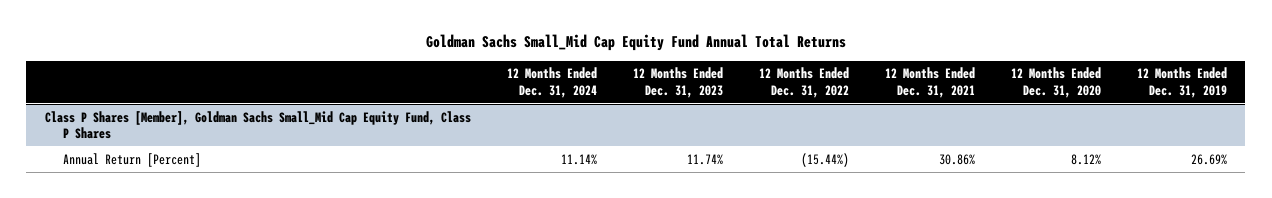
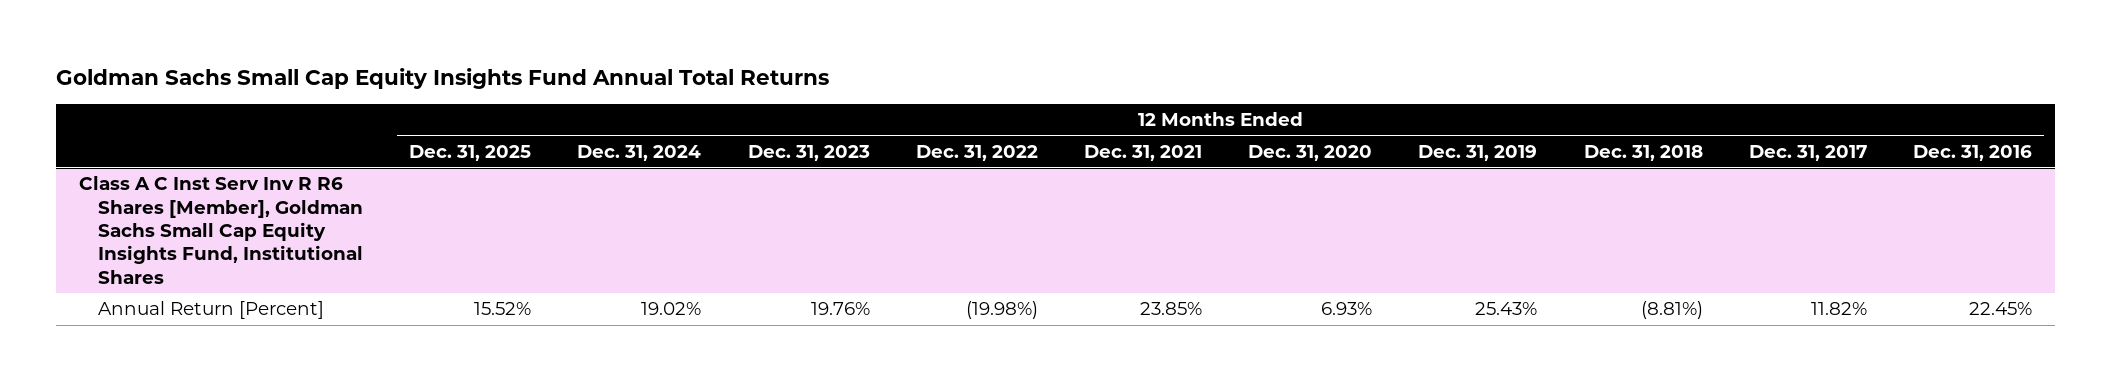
- Goldman Sachs Small_Mid Cap Equity Fund Annual Total Returns
+ Goldman Sachs Small Cap Equity Insights Fund Annual Total Returns
- | 12 Months Ended Dec. 31, 2024 | 12 Months Ended Dec. 31, 2023 | 12 Months Ended Dec. 31, 2022 | 12 Months Ended Dec. 31, 2021 | 12 Months Ended Dec. 31, 2020 | 12 Months Ended Dec. 31, 2019
+ | 12 Months Ended Dec. 31, 2025 | 12 Months Ended Dec. 31, 2024 | 12 Months Ended Dec. 31, 2023 | 12 Months Ended Dec. 31, 2022 | 12 Months Ended Dec. 31, 2021 | 12 Months Ended Dec. 31, 2020 | 12 Months Ended Dec. 31, 2019 | 12 Months Ended Dec. 31, 2018 | 12 Months Ended Dec. 31, 2017 | 12 Months Ended Dec. 31, 2016
- Class P Shares [Member], Goldman Sachs Small_Mid Cap Equity Fund, Class P Shares
- Annual Return [Percent] | 11.14% | 11.74% | (15.44%) | 30.86% | 8.12% | 26.69%
+ Class A C Inst Serv Inv R R6 Shares [Member], Goldman Sachs Small Cap Equity Insights Fund, Institutional Shares
+ Annual Return [Percent] | 15.52% | 19.02% | 19.76% | (19.98%) | 23.85% | 6.93% | 25.43% | (8.81%) | 11.82% | 22.45%

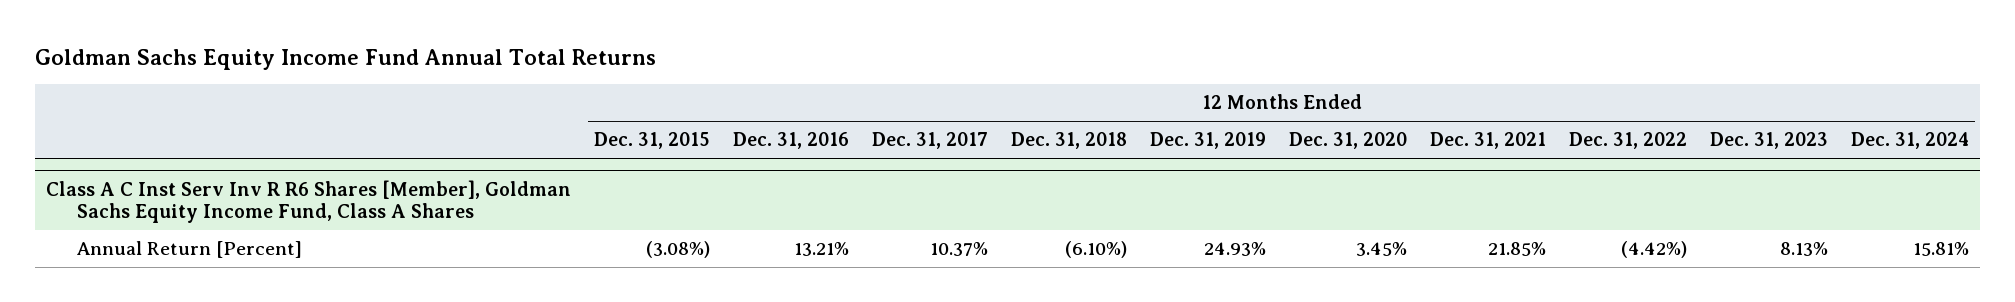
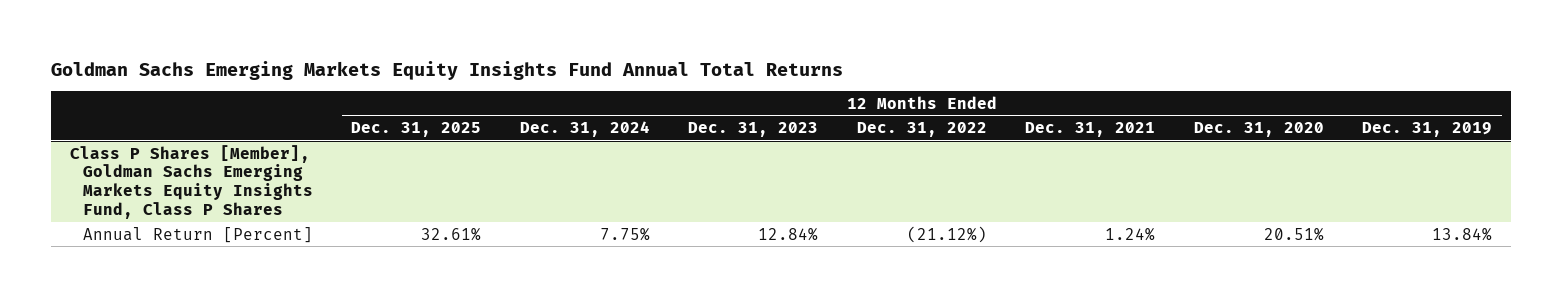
- Goldman Sachs Equity Income Fund Annual Total Returns
+ Goldman Sachs Emerging Markets Equity Insights Fund Annual Total Returns
- | 12 Months Ended Dec. 31, 2015 | 12 Months Ended Dec. 31, 2016 | 12 Months Ended Dec. 31, 2017 | 12 Months Ended Dec. 31, 2018 | 12 Months Ended Dec. 31, 2019 | 12 Months Ended Dec. 31, 2020 | 12 Months Ended Dec. 31, 2021 | 12 Months Ended Dec. 31, 2022 | 12 Months Ended Dec. 31, 2023 | 12 Months Ended Dec. 31, 2024
+ | 12 Months Ended Dec. 31, 2025 | 12 Months Ended Dec. 31, 2024 | 12 Months Ended Dec. 31, 2023 | 12 Months Ended Dec. 31, 2022 | 12 Months Ended Dec. 31, 2021 | 12 Months Ended Dec. 31, 2020 | 12 Months Ended Dec. 31, 2019
- Class A C Inst Serv Inv R R6 Shares [Member], Goldman Sachs Equity Income Fund, Class A Shares
- Annual Return [Percent] | (3.08%) | 13.21% | 10.37% | (6.10%) | 24.93% | 3.45% | 21.85% | (4.42%) | 8.13% | 15.81%
+ Class P Shares [Member], Goldman Sachs Emerging Markets Equity Insights Fund, Class P Shares
+ Annual Return [Percent] | 32.61% | 7.75% | 12.84% | (21.12%) | 1.24% | 20.51% | 13.84%

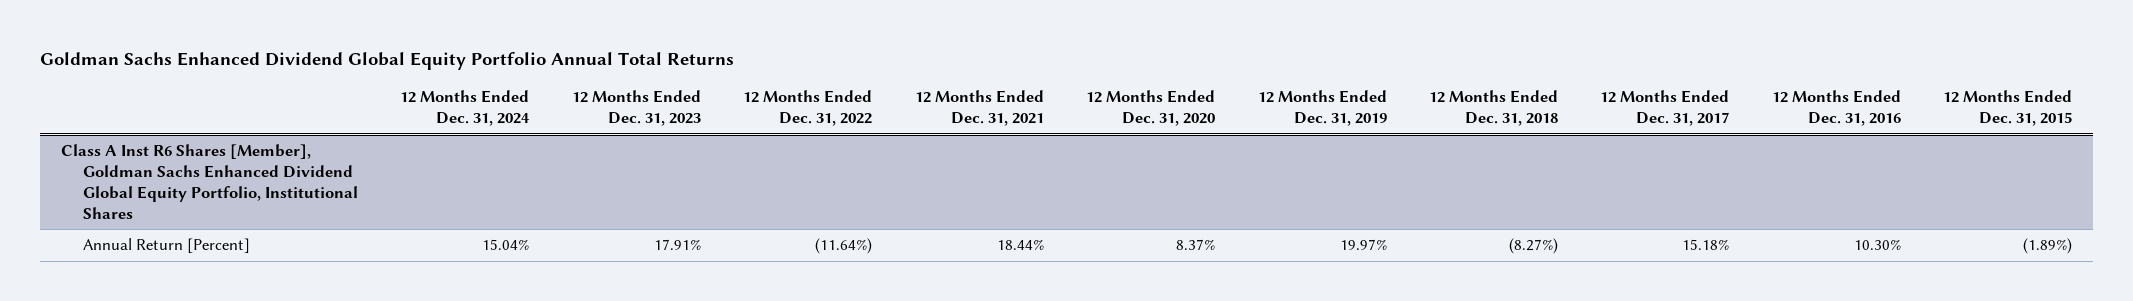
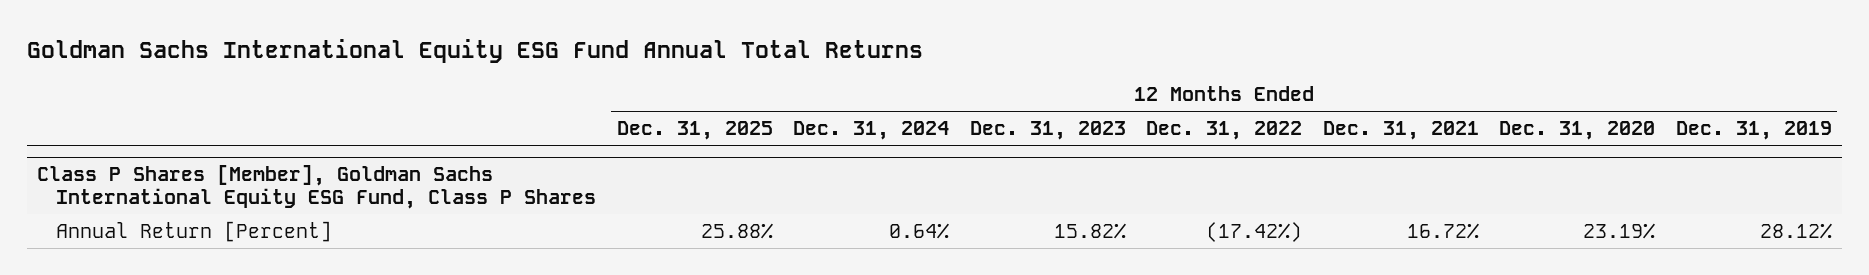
- Goldman Sachs Enhanced Dividend Global Equity Portfolio Annual Total Returns
+ Goldman Sachs International Equity ESG Fund Annual Total Returns
- | 12 Months Ended Dec. 31, 2024 | 12 Months Ended Dec. 31, 2023 | 12 Months Ended Dec. 31, 2022 | 12 Months Ended Dec. 31, 2021 | 12 Months Ended Dec. 31, 2020 | 12 Months Ended Dec. 31, 2019 | 12 Months Ended Dec. 31, 2018 | 12 Months Ended Dec. 31, 2017 | 12 Months Ended Dec. 31, 2016 | 12 Months Ended Dec. 31, 2015
+ | 12 Months Ended Dec. 31, 2025 | 12 Months Ended Dec. 31, 2024 | 12 Months Ended Dec. 31, 2023 | 12 Months Ended Dec. 31, 2022 | 12 Months Ended Dec. 31, 2021 | 12 Months Ended Dec. 31, 2020 | 12 Months Ended Dec. 31, 2019
- Class A Inst R6 Shares [Member], Goldman Sachs Enhanced Dividend Global Equity Portfolio, Institutional Shares
- Annual Return [Percent] | 15.04% | 17.91% | (11.64%) | 18.44% | 8.37% | 19.97% | (8.27%) | 15.18% | 10.30% | (1.89%)
+ Class P Shares [Member], Goldman Sachs International Equity ESG Fund, Class P Shares
+ Annual Return [Percent] | 25.88% | 0.64% | 15.82% | (17.42%) | 16.72% | 23.19% | 28.12%

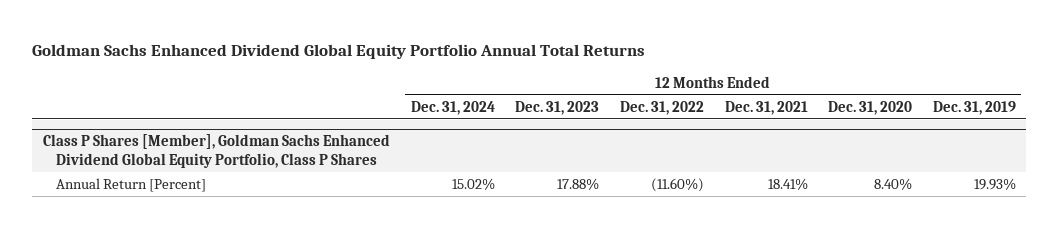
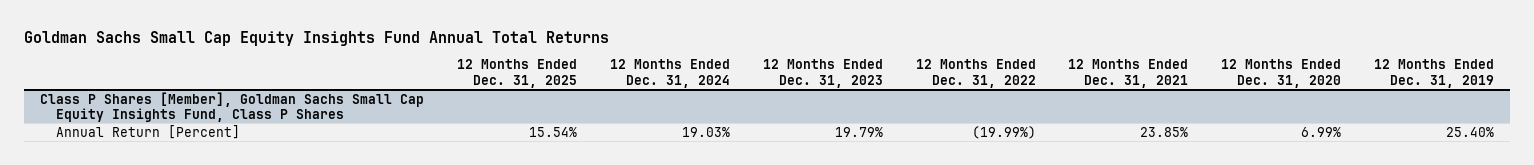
- Goldman Sachs Enhanced Dividend Global Equity Portfolio Annual Total Returns
+ Goldman Sachs Small Cap Equity Insights Fund Annual Total Returns
- | 12 Months Ended Dec. 31, 2024 | 12 Months Ended Dec. 31, 2023 | 12 Months Ended Dec. 31, 2022 | 12 Months Ended Dec. 31, 2021 | 12 Months Ended Dec. 31, 2020 | 12 Months Ended Dec. 31, 2019
+ | 12 Months Ended Dec. 31, 2025 | 12 Months Ended Dec. 31, 2024 | 12 Months Ended Dec. 31, 2023 | 12 Months Ended Dec. 31, 2022 | 12 Months Ended Dec. 31, 2021 | 12 Months Ended Dec. 31, 2020 | 12 Months Ended Dec. 31, 2019
- Class P Shares [Member], Goldman Sachs Enhanced Dividend Global Equity Portfolio, Class P Shares
- Annual Return [Percent] | 15.02% | 17.88% | (11.60%) | 18.41% | 8.40% | 19.93%
+ Class P Shares [Member], Goldman Sachs Small Cap Equity Insights Fund, Class P Shares
+ Annual Return [Percent] | 15.54% | 19.03% | 19.79% | (19.99%) | 23.85% | 6.99% | 25.40%

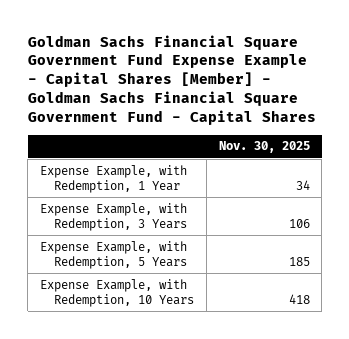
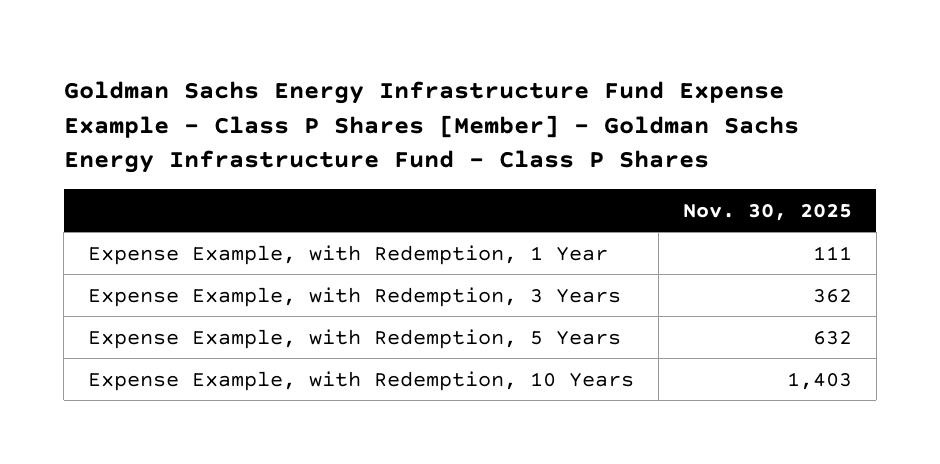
- Goldman Sachs Financial Square Government Fund Expense Example - Capital Shares [Member] - Goldman Sachs Financial Square Government Fund - Capital Shares
+ Goldman Sachs Energy Infrastructure Fund Expense Example - Class P Shares [Member] - Goldman Sachs Energy Infrastructure Fund - Class P Shares
- Expense Example, with Redemption, 1 Year | 34
- Expense Example, with Redemption, 3 Years | 106
- Expense Example, with Redemption, 5 Years | 185
- Expense Example, with Redemption, 10 Years | 418
+ Expense Example, with Redemption, 1 Year | 111
+ Expense Example, with Redemption, 3 Years | 362
+ Expense Example, with Redemption, 5 Years | 632
+ Expense Example, with Redemption, 10 Years | 1,403

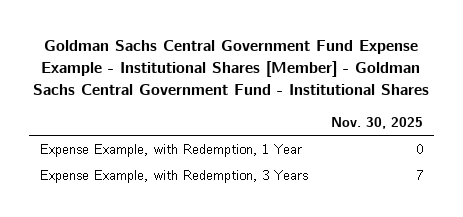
- Goldman Sachs Energy Infrastructure Fund Expense Example - Class P Shares [Member] - Goldman Sachs Energy Infrastructure Fund - Class P Shares
+ Goldman Sachs Central Government Fund Expense Example - Institutional Shares [Member] - Goldman Sachs Central Government Fund - Institutional Shares
- Expense Example, with Redemption, 1 Year | 111
- Expense Example, with Redemption, 3 Years | 362
- Expense Example, with Redemption, 5 Years | 632
- Expense Example, with Redemption, 10 Years | 1,403
+ Expense Example, with Redemption, 1 Year | 0
+ Expense Example, with Redemption, 3 Years | 7

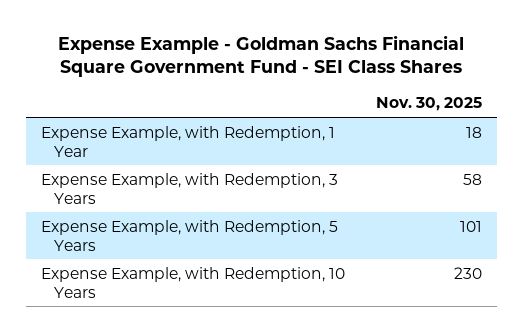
- Goldman Sachs Central Government Fund Expense Example - Institutional Shares [Member] - Goldman Sachs Central Government Fund - Institutional Shares
+ Expense Example - Goldman Sachs Financial Square Government Fund - SEI Class Shares
- Expense Example, with Redemption, 1 Year | 0
- Expense Example, with Redemption, 3 Years | 7
+ Expense Example, with Redemption, 1 Year | 18
+ Expense Example, with Redemption, 3 Years | 58
+ Expense Example, with Redemption, 5 Years | 101
+ Expense Example, with Redemption, 10 Years | 230

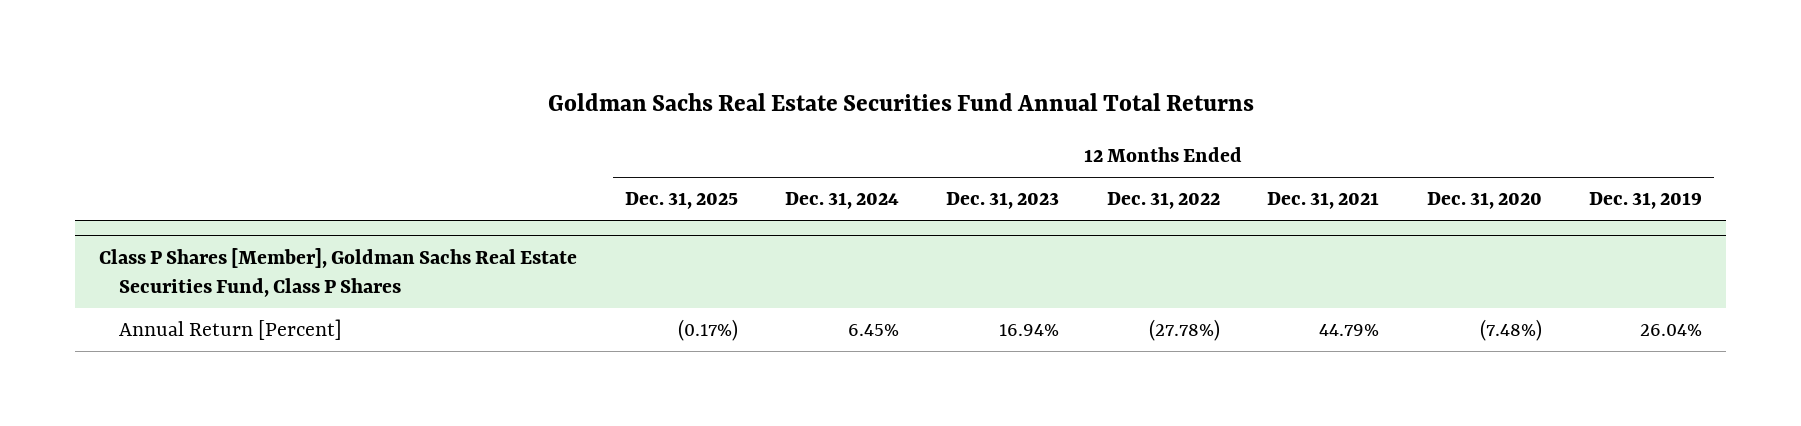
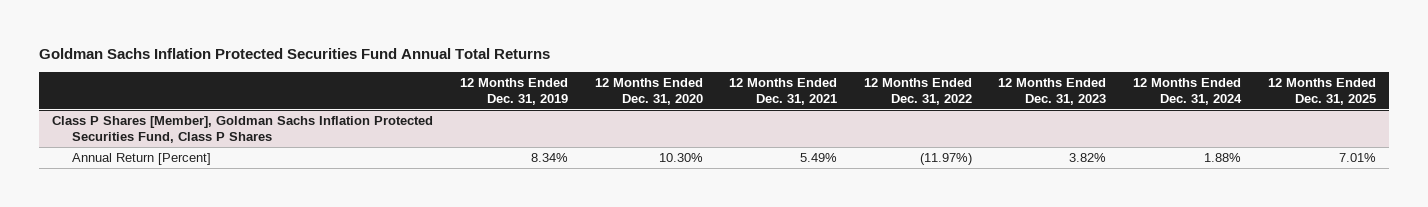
- Goldman Sachs Real Estate Securities Fund Annual Total Returns
+ Goldman Sachs Inflation Protected Securities Fund Annual Total Returns
- | 12 Months Ended Dec. 31, 2025 | 12 Months Ended Dec. 31, 2024 | 12 Months Ended Dec. 31, 2023 | 12 Months Ended Dec. 31, 2022 | 12 Months Ended Dec. 31, 2021 | 12 Months Ended Dec. 31, 2020 | 12 Months Ended Dec. 31, 2019
+ | 12 Months Ended Dec. 31, 2019 | 12 Months Ended Dec. 31, 2020 | 12 Months Ended Dec. 31, 2021 | 12 Months Ended Dec. 31, 2022 | 12 Months Ended Dec. 31, 2023 | 12 Months Ended Dec. 31, 2024 | 12 Months Ended Dec. 31, 2025
- Class P Shares [Member], Goldman Sachs Real Estate Securities Fund, Class P Shares
- Annual Return [Percent] | (0.17%) | 6.45% | 16.94% | (27.78%) | 44.79% | (7.48%) | 26.04%
+ Class P Shares [Member], Goldman Sachs Inflation Protected Securities Fund, Class P Shares
+ Annual Return [Percent] | 8.34% | 10.30% | 5.49% | (11.97%) | 3.82% | 1.88% | 7.01%

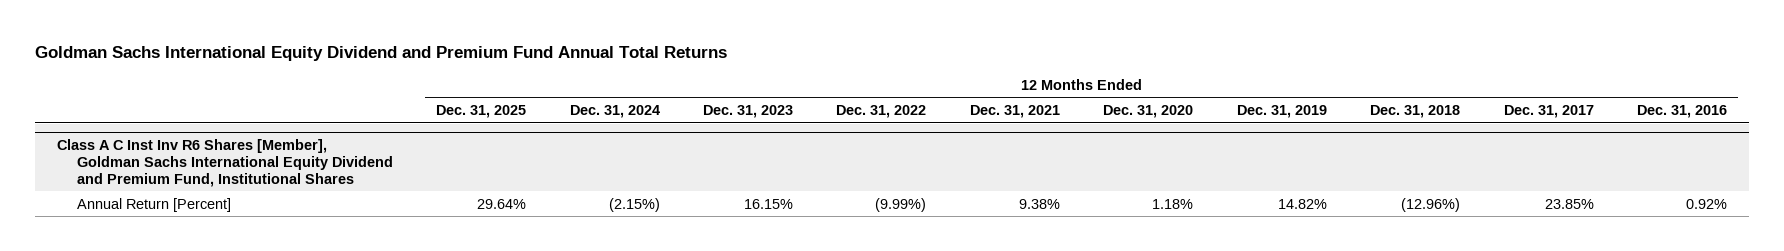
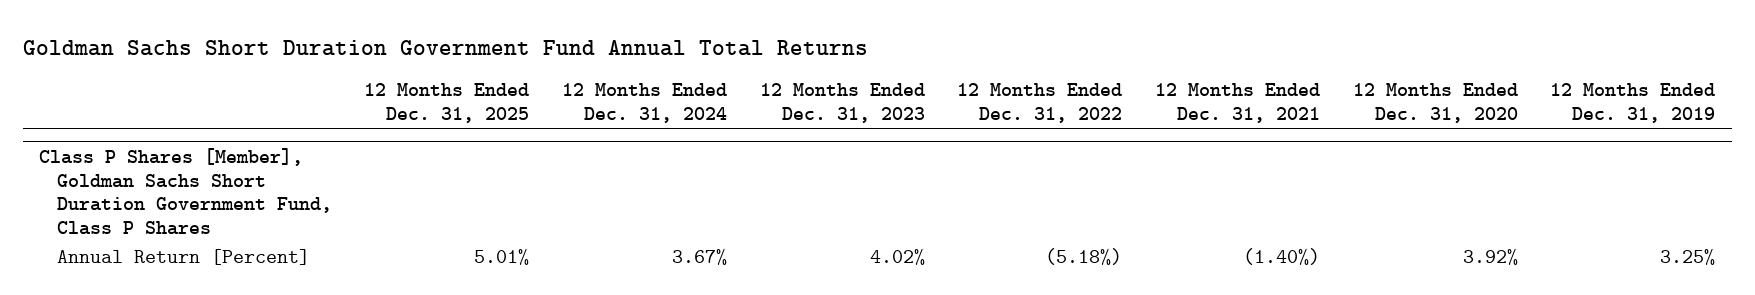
- Goldman Sachs International Equity Dividend and Premium Fund Annual Total Returns
+ Goldman Sachs Short Duration Government Fund Annual Total Returns
- | 12 Months Ended Dec. 31, 2025 | 12 Months Ended Dec. 31, 2024 | 12 Months Ended Dec. 31, 2023 | 12 Months Ended Dec. 31, 2022 | 12 Months Ended Dec. 31, 2021 | 12 Months Ended Dec. 31, 2020 | 12 Months Ended Dec. 31, 2019 | 12 Months Ended Dec. 31, 2018 | 12 Months Ended Dec. 31, 2017 | 12 Months Ended Dec. 31, 2016
+ | 12 Months Ended Dec. 31, 2025 | 12 Months Ended Dec. 31, 2024 | 12 Months Ended Dec. 31, 2023 | 12 Months Ended Dec. 31, 2022 | 12 Months Ended Dec. 31, 2021 | 12 Months Ended Dec. 31, 2020 | 12 Months Ended Dec. 31, 2019
- Class A C Inst Inv R6 Shares [Member], Goldman Sachs International Equity Dividend and Premium Fund, Institutional Shares
- Annual Return [Percent] | 29.64% | (2.15%) | 16.15% | (9.99%) | 9.38% | 1.18% | 14.82% | (12.96%) | 23.85% | 0.92%
+ Class P Shares [Member], Goldman Sachs Short Duration Government Fund, Class P Shares
+ Annual Return [Percent] | 5.01% | 3.67% | 4.02% | (5.18%) | (1.40%) | 3.92% | 3.25%

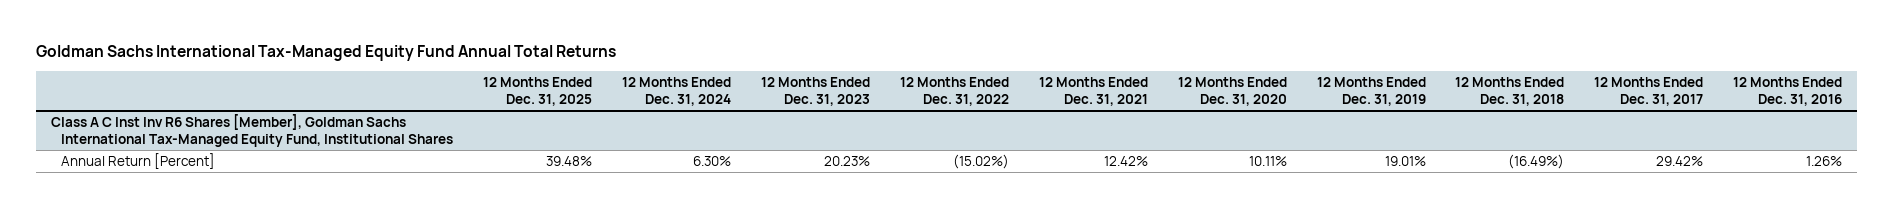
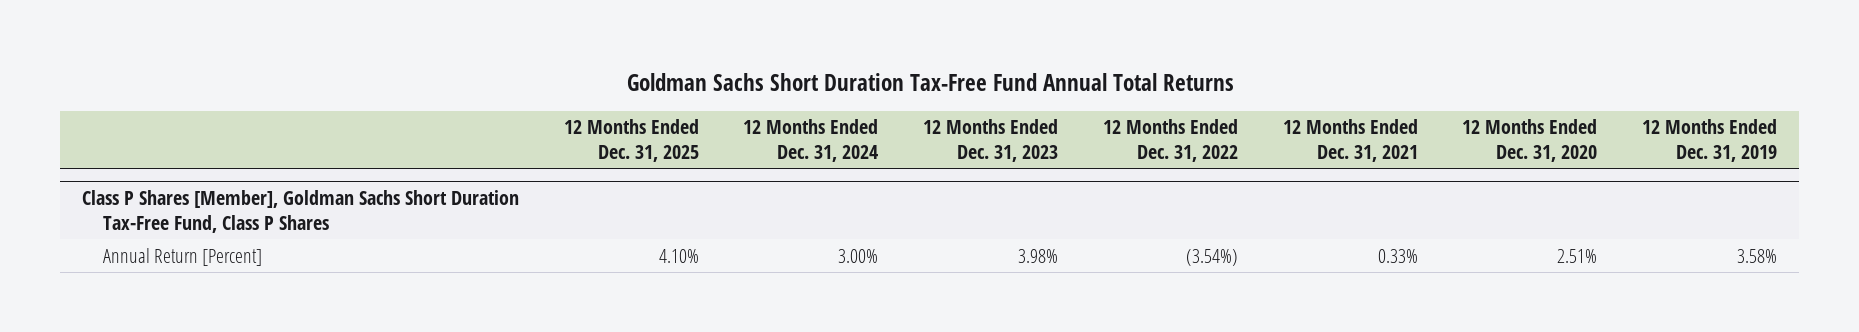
- Goldman Sachs International Tax-Managed Equity Fund Annual Total Returns
+ Goldman Sachs Short Duration Tax-Free Fund Annual Total Returns
- | 12 Months Ended Dec. 31, 2025 | 12 Months Ended Dec. 31, 2024 | 12 Months Ended Dec. 31, 2023 | 12 Months Ended Dec. 31, 2022 | 12 Months Ended Dec. 31, 2021 | 12 Months Ended Dec. 31, 2020 | 12 Months Ended Dec. 31, 2019 | 12 Months Ended Dec. 31, 2018 | 12 Months Ended Dec. 31, 2017 | 12 Months Ended Dec. 31, 2016
+ | 12 Months Ended Dec. 31, 2025 | 12 Months Ended Dec. 31, 2024 | 12 Months Ended Dec. 31, 2023 | 12 Months Ended Dec. 31, 2022 | 12 Months Ended Dec. 31, 2021 | 12 Months Ended Dec. 31, 2020 | 12 Months Ended Dec. 31, 2019
- Class A C Inst Inv R6 Shares [Member], Goldman Sachs International Tax-Managed Equity Fund, Institutional Shares
- Annual Return [Percent] | 39.48% | 6.30% | 20.23% | (15.02%) | 12.42% | 10.11% | 19.01% | (16.49%) | 29.42% | 1.26%
+ Class P Shares [Member], Goldman Sachs Short Duration Tax-Free Fund, Class P Shares
+ Annual Return [Percent] | 4.10% | 3.00% | 3.98% | (3.54%) | 0.33% | 2.51% | 3.58%

